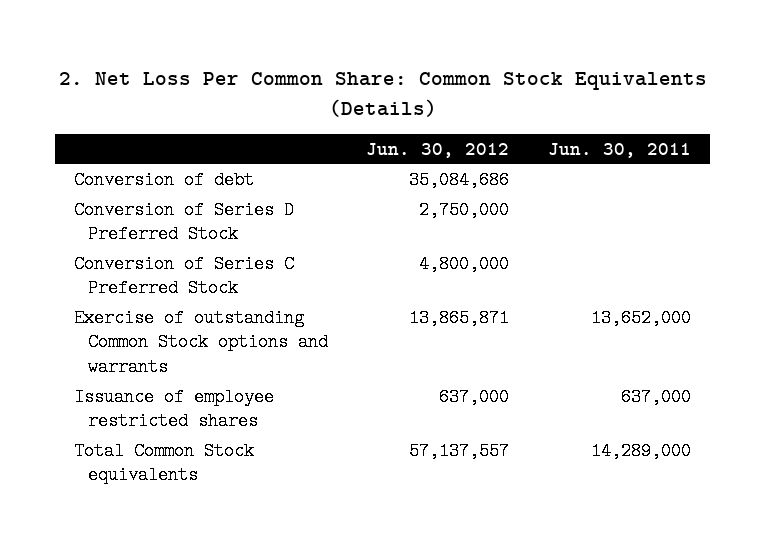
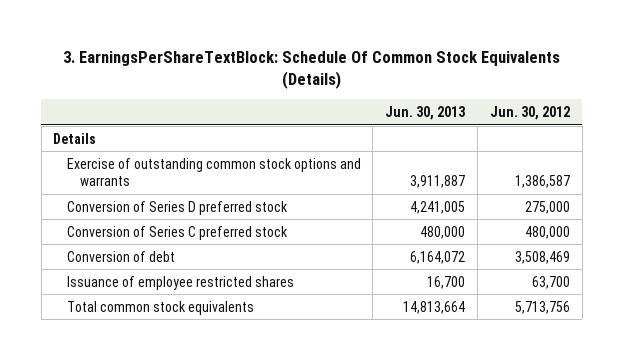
- 2. Net Loss Per Common Share: Common Stock Equivalents (Details)
+ 3. EarningsPerShareTextBlock: Schedule Of Common Stock Equivalents (Details)
- | Jun. 30, 2012 | Jun. 30, 2011
+ | Jun. 30, 2013 | Jun. 30, 2012
- Conversion of debt | 35,084,686 |
- Conversion of Series D Preferred Stock | 2,750,000 |
- Conversion of Series C Preferred Stock | 4,800,000 |
- Exercise of outstanding Common Stock options and warrants | 13,865,871 | 13,652,000
- Issuance of employee restricted shares | 637,000 | 637,000
- Total Common Stock equivalents | 57,137,557 | 14,289,000
+ Details
+ Exercise of outstanding common stock options and warrants | 3,911,887 | 1,386,587
+ Conversion of Series D preferred stock | 4,241,005 | 275,000
+ Conversion of Series C preferred stock | 480,000 | 480,000
+ Conversion of debt | 6,164,072 | 3,508,469
+ Issuance of employee restricted shares | 16,700 | 63,700
+ Total common stock equivalents | 14,813,664 | 5,713,756

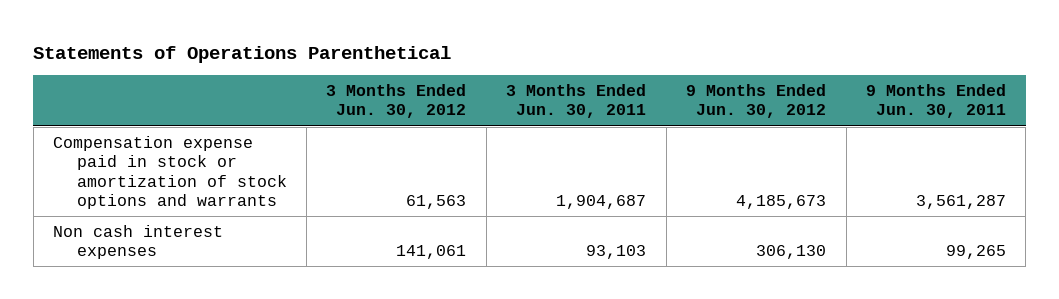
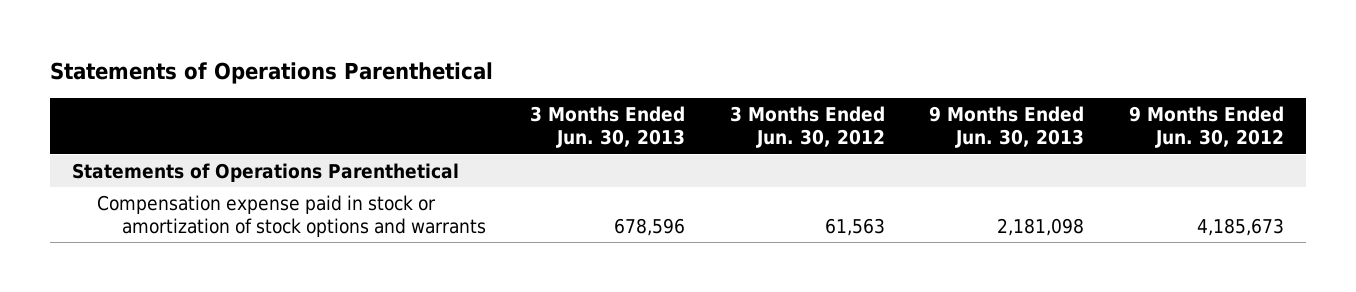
- | 3 Months Ended Jun. 30, 2012 | 3 Months Ended Jun. 30, 2011 | 9 Months Ended Jun. 30, 2012 | 9 Months Ended Jun. 30, 2011
+ | 3 Months Ended Jun. 30, 2013 | 3 Months Ended Jun. 30, 2012 | 9 Months Ended Jun. 30, 2013 | 9 Months Ended Jun. 30, 2012
+ Statements of Operations Parenthetical
- Non cash interest expenses | 141,061 | 93,103 | 306,130 | 99,265

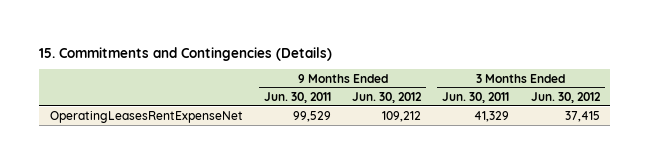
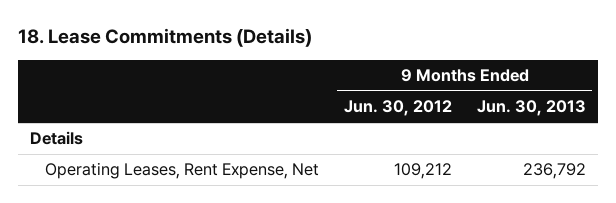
- 15. Commitments and Contingencies (Details)
+ 18. Lease Commitments (Details)
- | 9 Months Ended Jun. 30, 2011 | 9 Months Ended Jun. 30, 2012 | 3 Months Ended Jun. 30, 2011 | 3 Months Ended Jun. 30, 2012
+ | 9 Months Ended Jun. 30, 2012 | 9 Months Ended Jun. 30, 2013
- OperatingLeasesRentExpenseNet | 99,529 | 109,212 | 41,329 | 37,415
+ Details
+ Operating Leases, Rent Expense, Net | 109,212 | 236,792

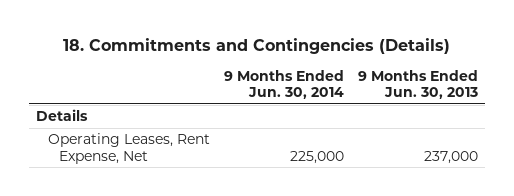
- 18. Lease Commitments (Details)
+ 18. Commitments and Contingencies (Details)
- | 9 Months Ended Jun. 30, 2012 | 9 Months Ended Jun. 30, 2013
+ | 9 Months Ended Jun. 30, 2014 | 9 Months Ended Jun. 30, 2013
- Operating Leases, Rent Expense, Net | 109,212 | 236,792
+ Operating Leases, Rent Expense, Net | 225,000 | 237,000

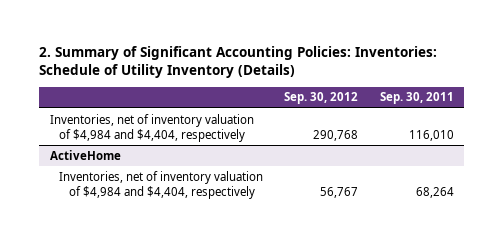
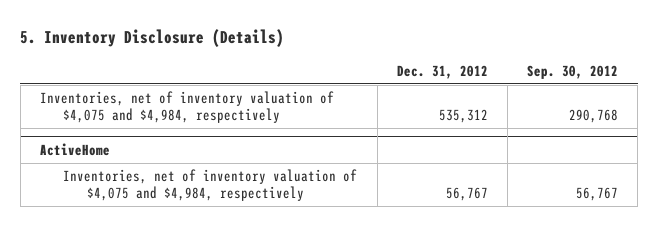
- 2. Summary of Significant Accounting Policies: Inventories: Schedule of Utility Inventory (Details)
+ 5. Inventory Disclosure (Details)
- | Sep. 30, 2012 | Sep. 30, 2011
+ | Dec. 31, 2012 | Sep. 30, 2012
- Inventories, net of inventory valuation of $4,984 and $4,404, respectively | 290,768 | 116,010
+ Inventories, net of inventory valuation of $4,075 and $4,984, respectively | 535,312 | 290,768
@ ActiveHome
- Inventories, net of inventory valuation of $4,984 and $4,404, respectively | 56,767 | 68,264
+ Inventories, net of inventory valuation of $4,075 and $4,984, respectively | 56,767 | 56,767

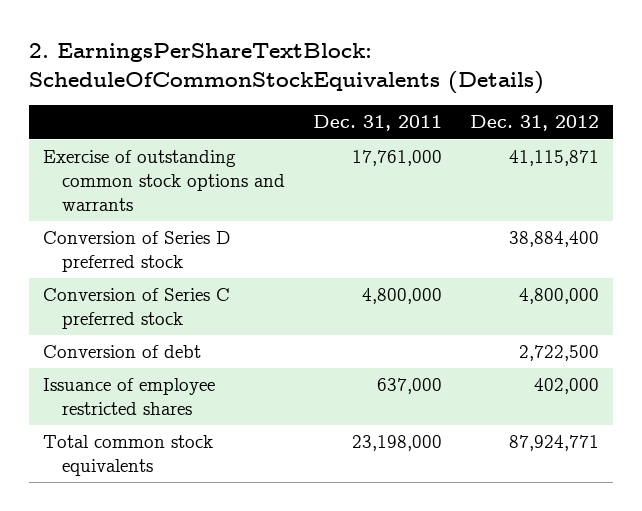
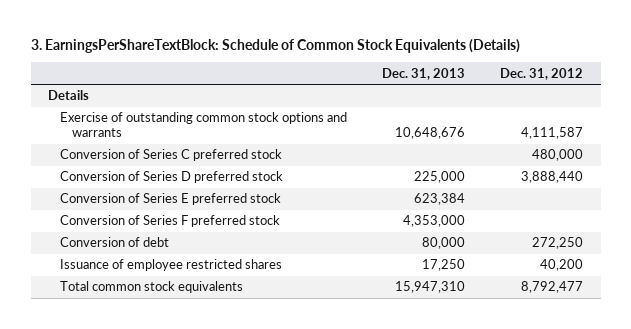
- 2. EarningsPerShareTextBlock: ScheduleOfCommonStockEquivalents (Details)
+ 3. EarningsPerShareTextBlock: Schedule of Common Stock Equivalents (Details)
- | Dec. 31, 2011 | Dec. 31, 2012
+ | Dec. 31, 2013 | Dec. 31, 2012
- Exercise of outstanding common stock options and warrants | 17,761,000 | 41,115,871
- Conversion of Series D preferred stock | | 38,884,400
- Conversion of Series C preferred stock | 4,800,000 | 4,800,000
- Conversion of debt | | 2,722,500
- Issuance of employee restricted shares | 637,000 | 402,000
- Total common stock equivalents | 23,198,000 | 87,924,771
+ Details
+ Exercise of outstanding common stock options and warrants | 10,648,676 | 4,111,587
+ Conversion of Series C preferred stock | | 480,000
+ Conversion of Series D preferred stock | 225,000 | 3,888,440
+ Conversion of Series E preferred stock | 623,384 |
+ Conversion of Series F preferred stock | 4,353,000 |
+ Conversion of debt | 80,000 | 272,250
+ Issuance of employee restricted shares | 17,250 | 40,200
+ Total common stock equivalents | 15,947,310 | 8,792,477

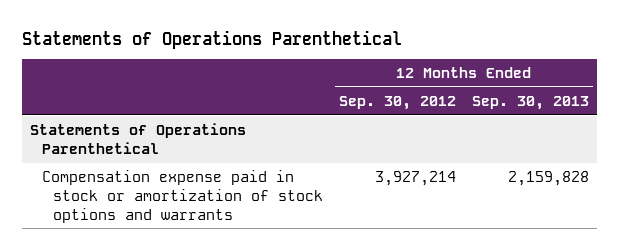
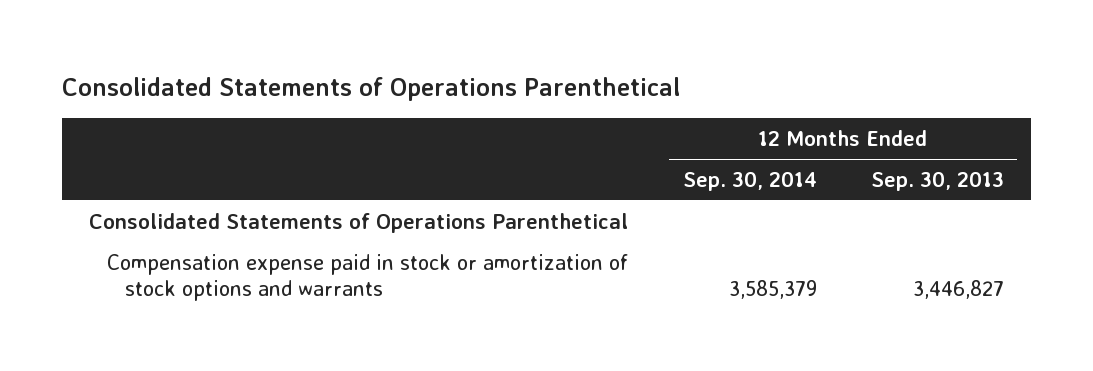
- Statements of Operations Parenthetical
+ Consolidated Statements of Operations Parenthetical
- | 12 Months Ended Sep. 30, 2012 | 12 Months Ended Sep. 30, 2013
+ | 12 Months Ended Sep. 30, 2014 | 12 Months Ended Sep. 30, 2013
- Statements of Operations Parenthetical
- Compensation expense paid in stock or amortization of stock options and warrants | 3,927,214 | 2,159,828
+ Consolidated Statements of Operations Parenthetical
+ Compensation expense paid in stock or amortization of stock options and warrants | 3,585,379 | 3,446,827

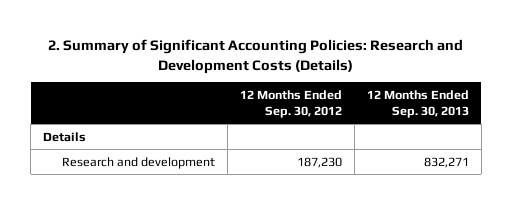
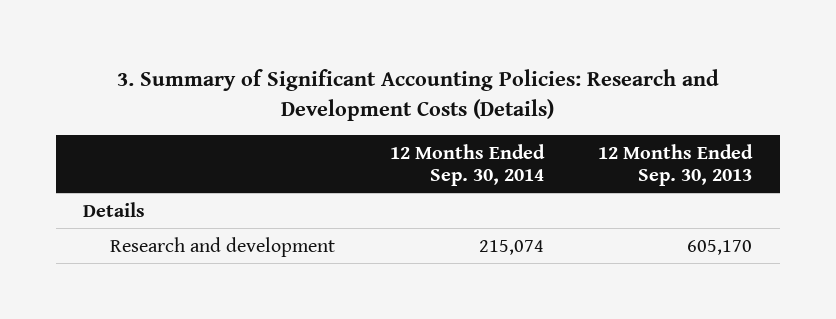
- 2. Summary of Significant Accounting Policies: Research and Development Costs (Details)
+ 3. Summary of Significant Accounting Policies: Research and Development Costs (Details)
- | 12 Months Ended Sep. 30, 2012 | 12 Months Ended Sep. 30, 2013
+ | 12 Months Ended Sep. 30, 2014 | 12 Months Ended Sep. 30, 2013
- Research and development | 187,230 | 832,271
+ Research and development | 215,074 | 605,170

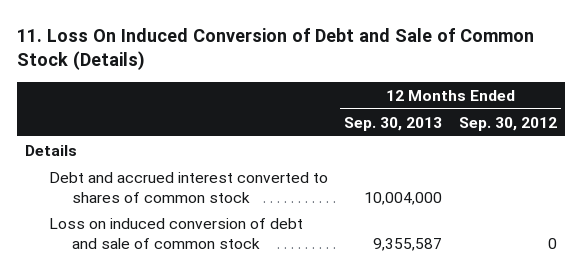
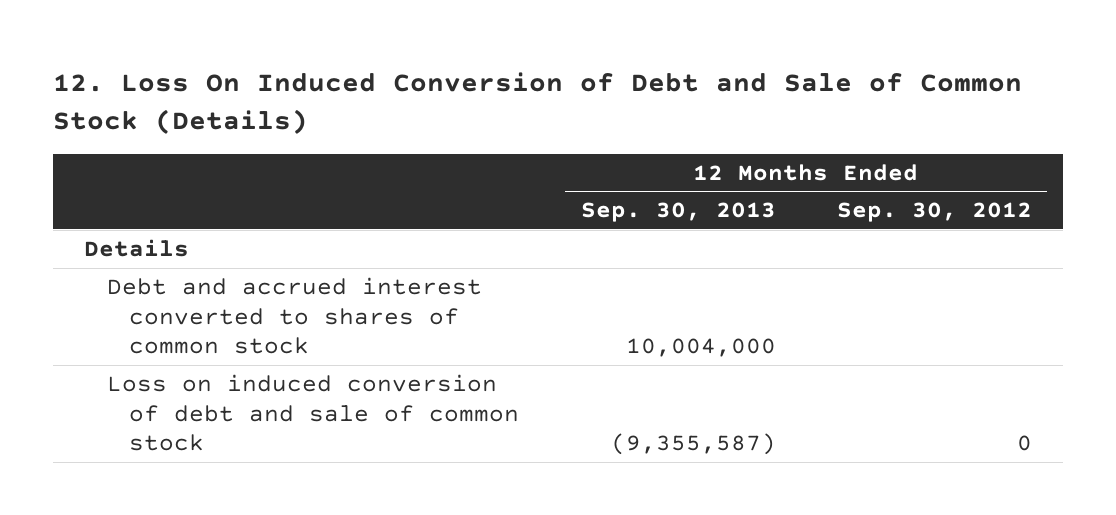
- 11. Loss On Induced Conversion of Debt and Sale of Common Stock (Details)
+ 12. Loss On Induced Conversion of Debt and Sale of Common Stock (Details)
- Loss on induced conversion of debt and sale of common stock | 9,355,587 | 0
+ Loss on induced conversion of debt and sale of common stock | (9,355,587) | 0

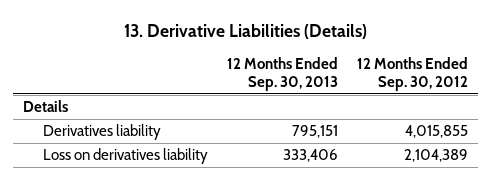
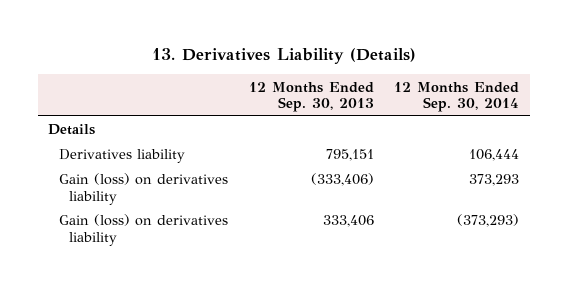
- 13. Derivative Liabilities (Details)
+ 13. Derivatives Liability (Details)
- | 12 Months Ended Sep. 30, 2013 | 12 Months Ended Sep. 30, 2012
+ | 12 Months Ended Sep. 30, 2013 | 12 Months Ended Sep. 30, 2014
- Loss on derivatives liability | 333,406 | 2,104,389
+ Gain (loss) on derivatives liability | (333,406) | 373,293
+ Gain (loss) on derivatives liability | 333,406 | (373,293)

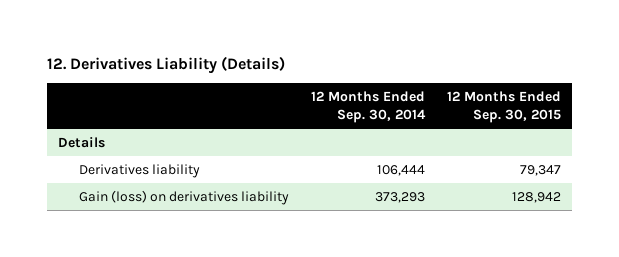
- 13. Derivatives Liability (Details)
+ 12. Derivatives Liability (Details)
- | 12 Months Ended Sep. 30, 2013 | 12 Months Ended Sep. 30, 2014
+ | 12 Months Ended Sep. 30, 2014 | 12 Months Ended Sep. 30, 2015
- Gain (loss) on derivatives liability | 333,406 | (373,293)

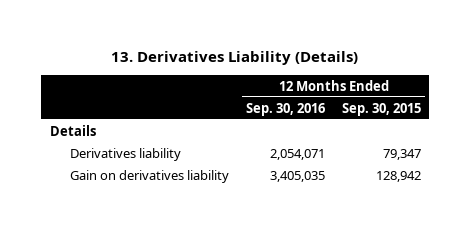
- 12. Derivatives Liability (Details)
+ 13. Derivatives Liability (Details)
- | 12 Months Ended Sep. 30, 2014 | 12 Months Ended Sep. 30, 2015
+ | 12 Months Ended Sep. 30, 2016 | 12 Months Ended Sep. 30, 2015
- Gain (loss) on derivatives liability | 373,293 | 128,942
+ Gain on derivatives liability | 3,405,035 | 128,942

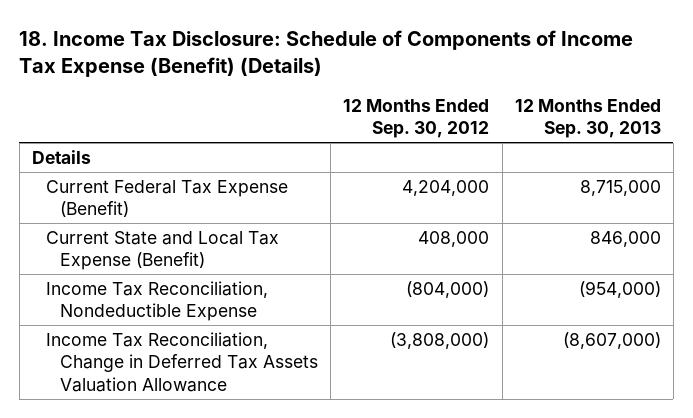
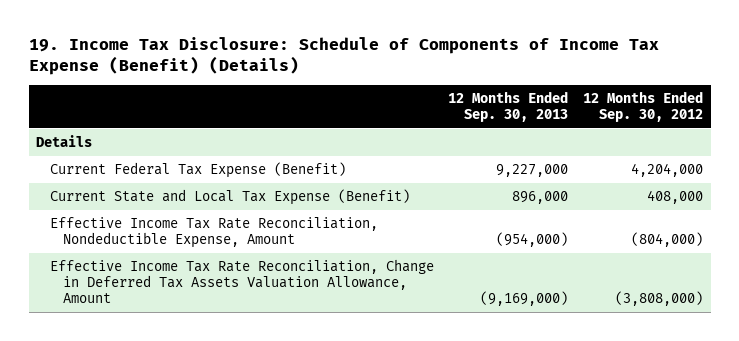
- 18. Income Tax Disclosure: Schedule of Components of Income Tax Expense (Benefit) (Details)
+ 19. Income Tax Disclosure: Schedule of Components of Income Tax Expense (Benefit) (Details)
- | 12 Months Ended Sep. 30, 2012 | 12 Months Ended Sep. 30, 2013
+ | 12 Months Ended Sep. 30, 2013 | 12 Months Ended Sep. 30, 2012
- Current Federal Tax Expense (Benefit) | 4,204,000 | 8,715,000
- Current State and Local Tax Expense (Benefit) | 408,000 | 846,000
- Income Tax Reconciliation, Nondeductible Expense | (804,000) | (954,000)
- Income Tax Reconciliation, Change in Deferred Tax Assets Valuation Allowance | (3,808,000) | (8,607,000)
+ Current Federal Tax Expense (Benefit) | 9,227,000 | 4,204,000
+ Current State and Local Tax Expense (Benefit) | 896,000 | 408,000
+ Effective Income Tax Rate Reconciliation, Nondeductible Expense, Amount | (954,000) | (804,000)
+ Effective Income Tax Rate Reconciliation, Change in Deferred Tax Assets Valuation Allowance, Amount | (9,169,000) | (3,808,000)

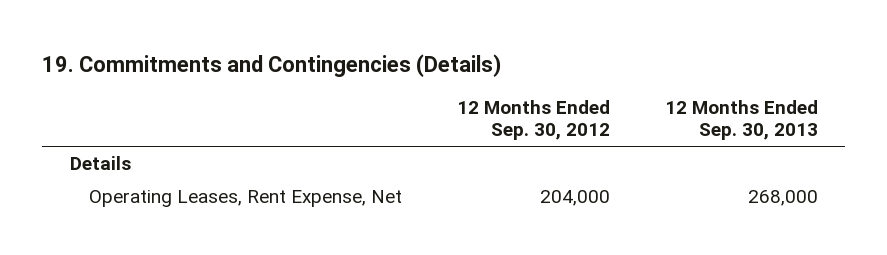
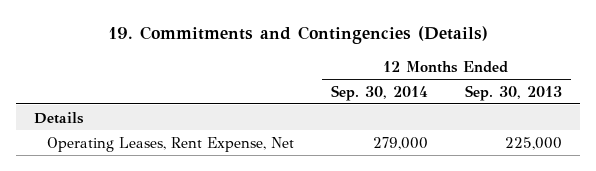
- | 12 Months Ended Sep. 30, 2012 | 12 Months Ended Sep. 30, 2013
+ | 12 Months Ended Sep. 30, 2014 | 12 Months Ended Sep. 30, 2013
- Operating Leases, Rent Expense, Net | 204,000 | 268,000
+ Operating Leases, Rent Expense, Net | 279,000 | 225,000

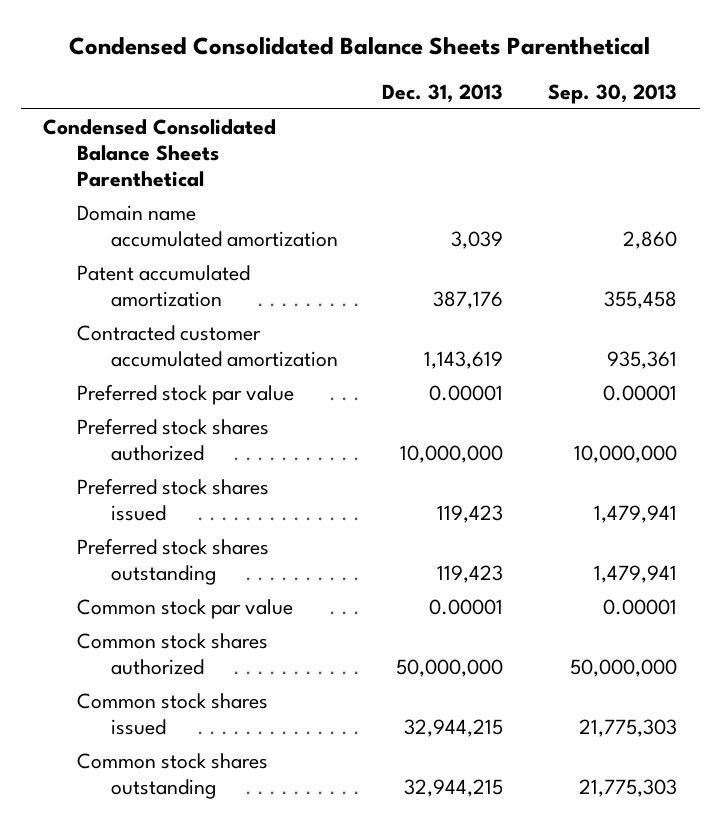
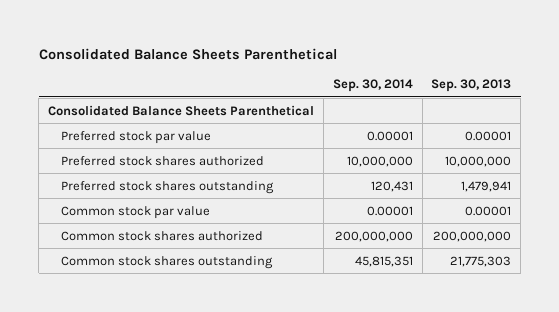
- Condensed Consolidated Balance Sheets Parenthetical
+ Consolidated Balance Sheets Parenthetical
- | Dec. 31, 2013 | Sep. 30, 2013
+ | Sep. 30, 2014 | Sep. 30, 2013
- Condensed Consolidated Balance Sheets Parenthetical
- Domain name accumulated amortization | 3,039 | 2,860
- Patent accumulated amortization | 387,176 | 355,458
- Contracted customer accumulated amortization | 1,143,619 | 935,361
+ Consolidated Balance Sheets Parenthetical
- Preferred stock shares issued | 119,423 | 1,479,941
- Common stock shares authorized | 50,000,000 | 50,000,000
- Common stock shares issued | 32,944,215 | 21,775,303
+ Common stock shares authorized | 200,000,000 | 200,000,000

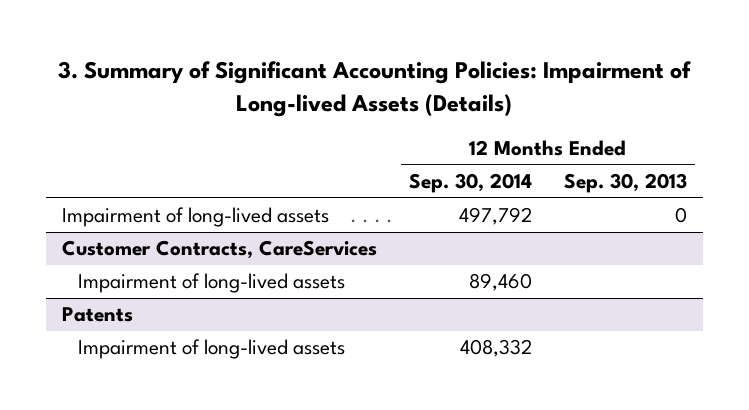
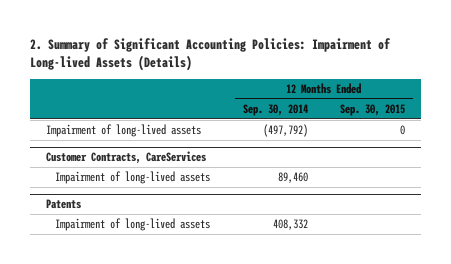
- 3. Summary of Significant Accounting Policies: Impairment of Long-lived Assets (Details)
+ 2. Summary of Significant Accounting Policies: Impairment of Long-lived Assets (Details)
- | 12 Months Ended Sep. 30, 2014 | 12 Months Ended Sep. 30, 2013
+ | 12 Months Ended Sep. 30, 2014 | 12 Months Ended Sep. 30, 2015
- Impairment of long-lived assets | 497,792 | 0
+ Impairment of long-lived assets | (497,792) | 0

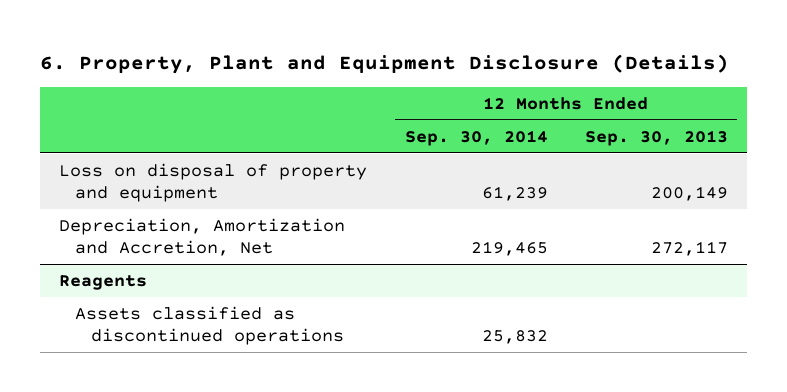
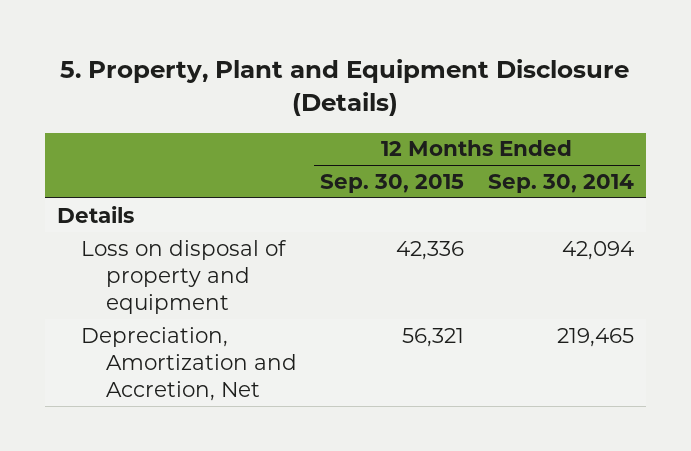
- 6. Property, Plant and Equipment Disclosure (Details)
+ 5. Property, Plant and Equipment Disclosure (Details)
- | 12 Months Ended Sep. 30, 2014 | 12 Months Ended Sep. 30, 2013
+ | 12 Months Ended Sep. 30, 2015 | 12 Months Ended Sep. 30, 2014
- Loss on disposal of property and equipment | 61,239 | 200,149
+ Details
+ Loss on disposal of property and equipment | 42,336 | 42,094
- Reagents
- Assets classified as discontinued operations | 25,832 |

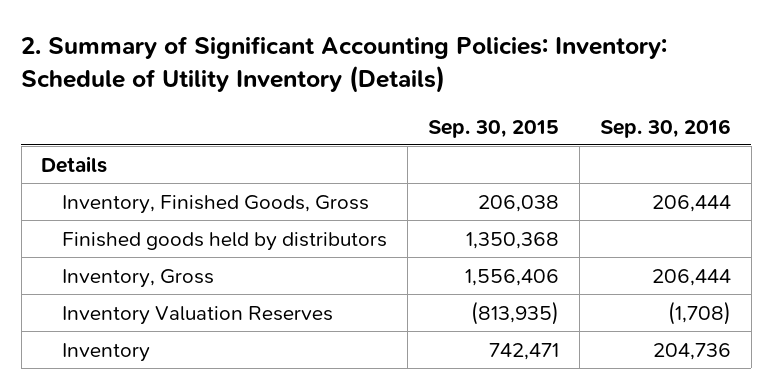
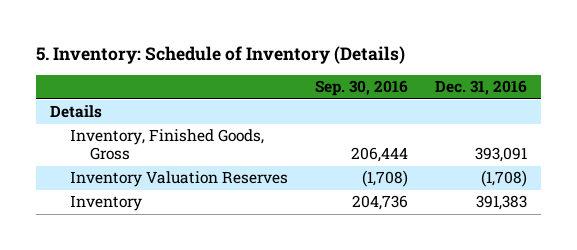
- 2. Summary of Significant Accounting Policies: Inventory: Schedule of Utility Inventory (Details)
+ 5. Inventory: Schedule of Inventory (Details)
- | Sep. 30, 2015 | Sep. 30, 2016
+ | Sep. 30, 2016 | Dec. 31, 2016
- Finished goods held by distributors | 1,350,368 |
- Inventory, Gross | 1,556,406 | 206,444

